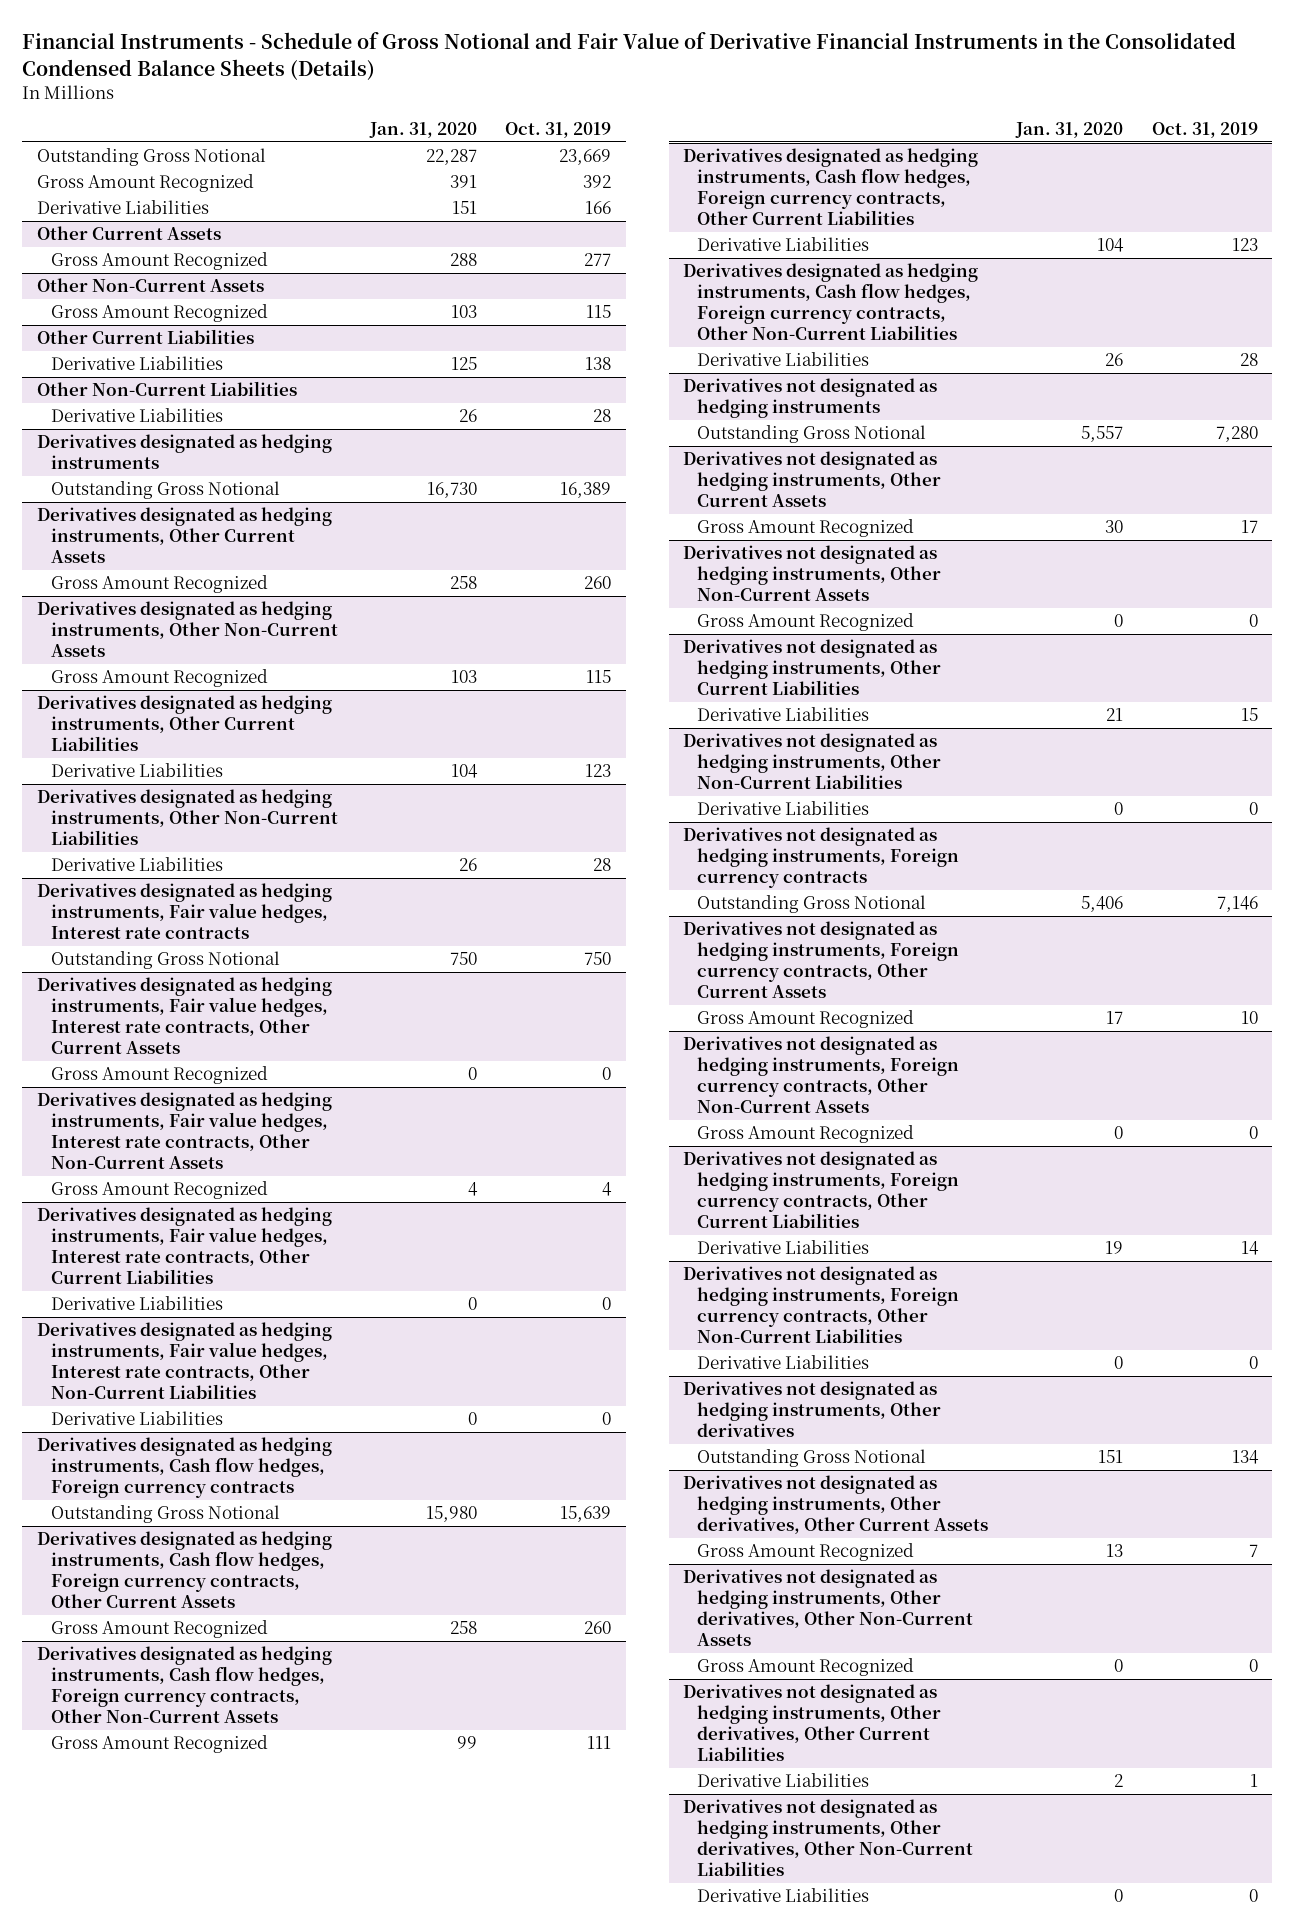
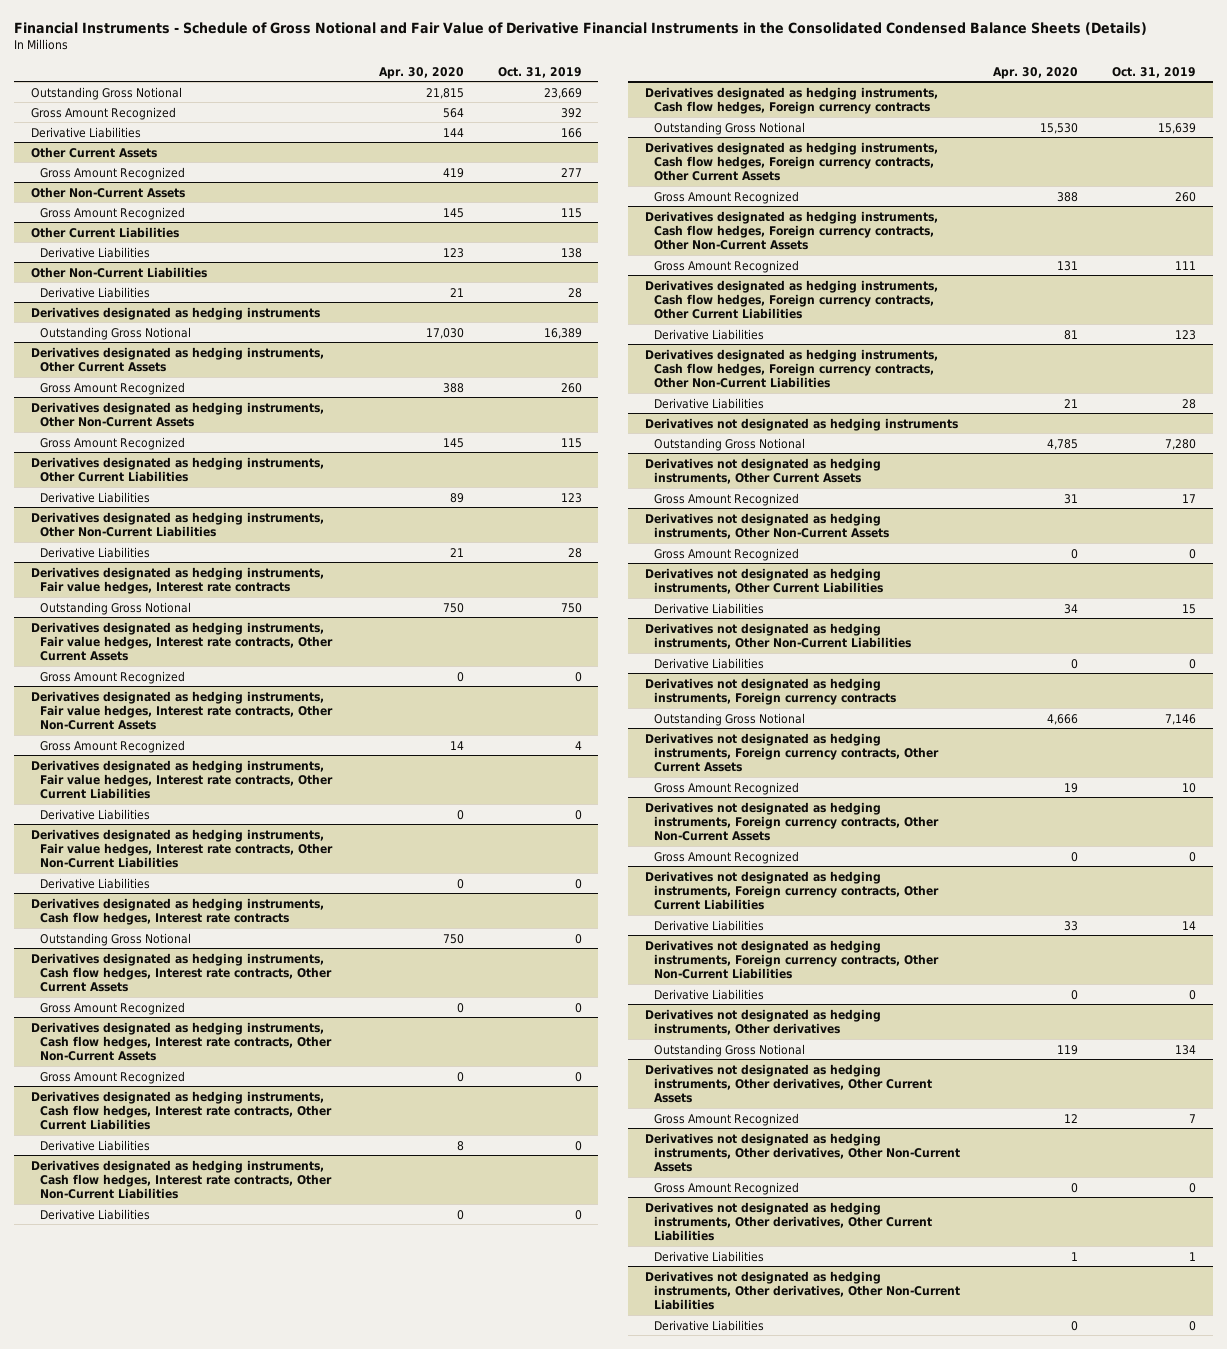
- | Jan. 31, 2020 | Oct. 31, 2019
+ | Apr. 30, 2020 | Oct. 31, 2019
+ Derivatives designated as hedging instruments, Cash flow hedges, Interest rate contracts
+ Outstanding Gross Notional | 750 | 0
+ Derivatives designated as hedging instruments, Cash flow hedges, Interest rate contracts, Other Current Assets
+ Gross Amount Recognized | 0 | 0
+ Derivatives designated as hedging instruments, Cash flow hedges, Interest rate contracts, Other Non-Current Assets
+ Gross Amount Recognized | 0 | 0
+ Derivatives designated as hedging instruments, Cash flow hedges, Interest rate contracts, Other Current Liabilities
+ Derivative Liabilities | 8 | 0
+ Derivatives designated as hedging instruments, Cash flow hedges, Interest rate contracts, Other Non-Current Liabilities
+ Derivative Liabilities | 0 | 0

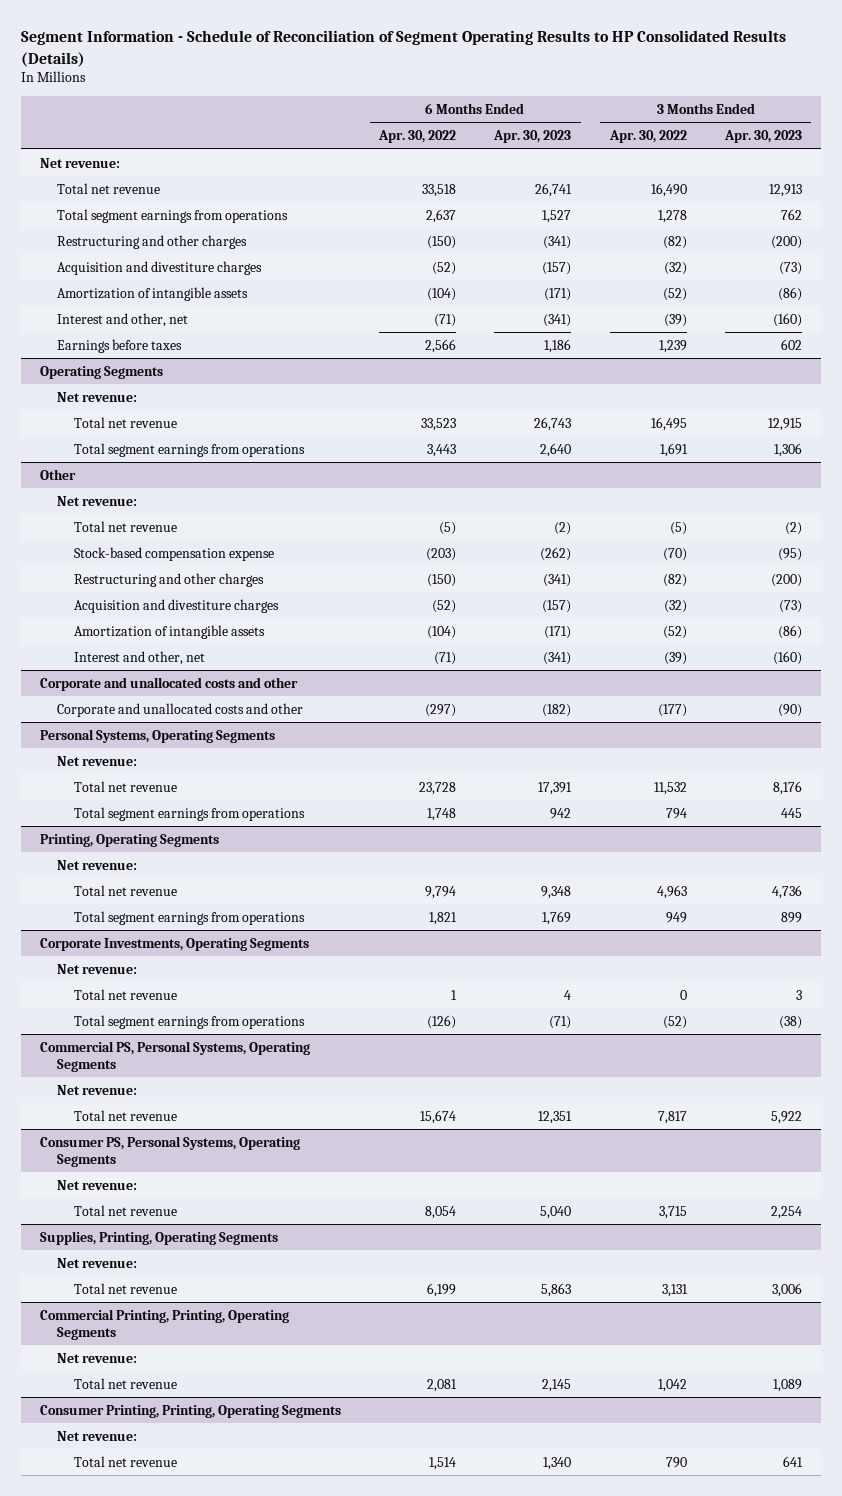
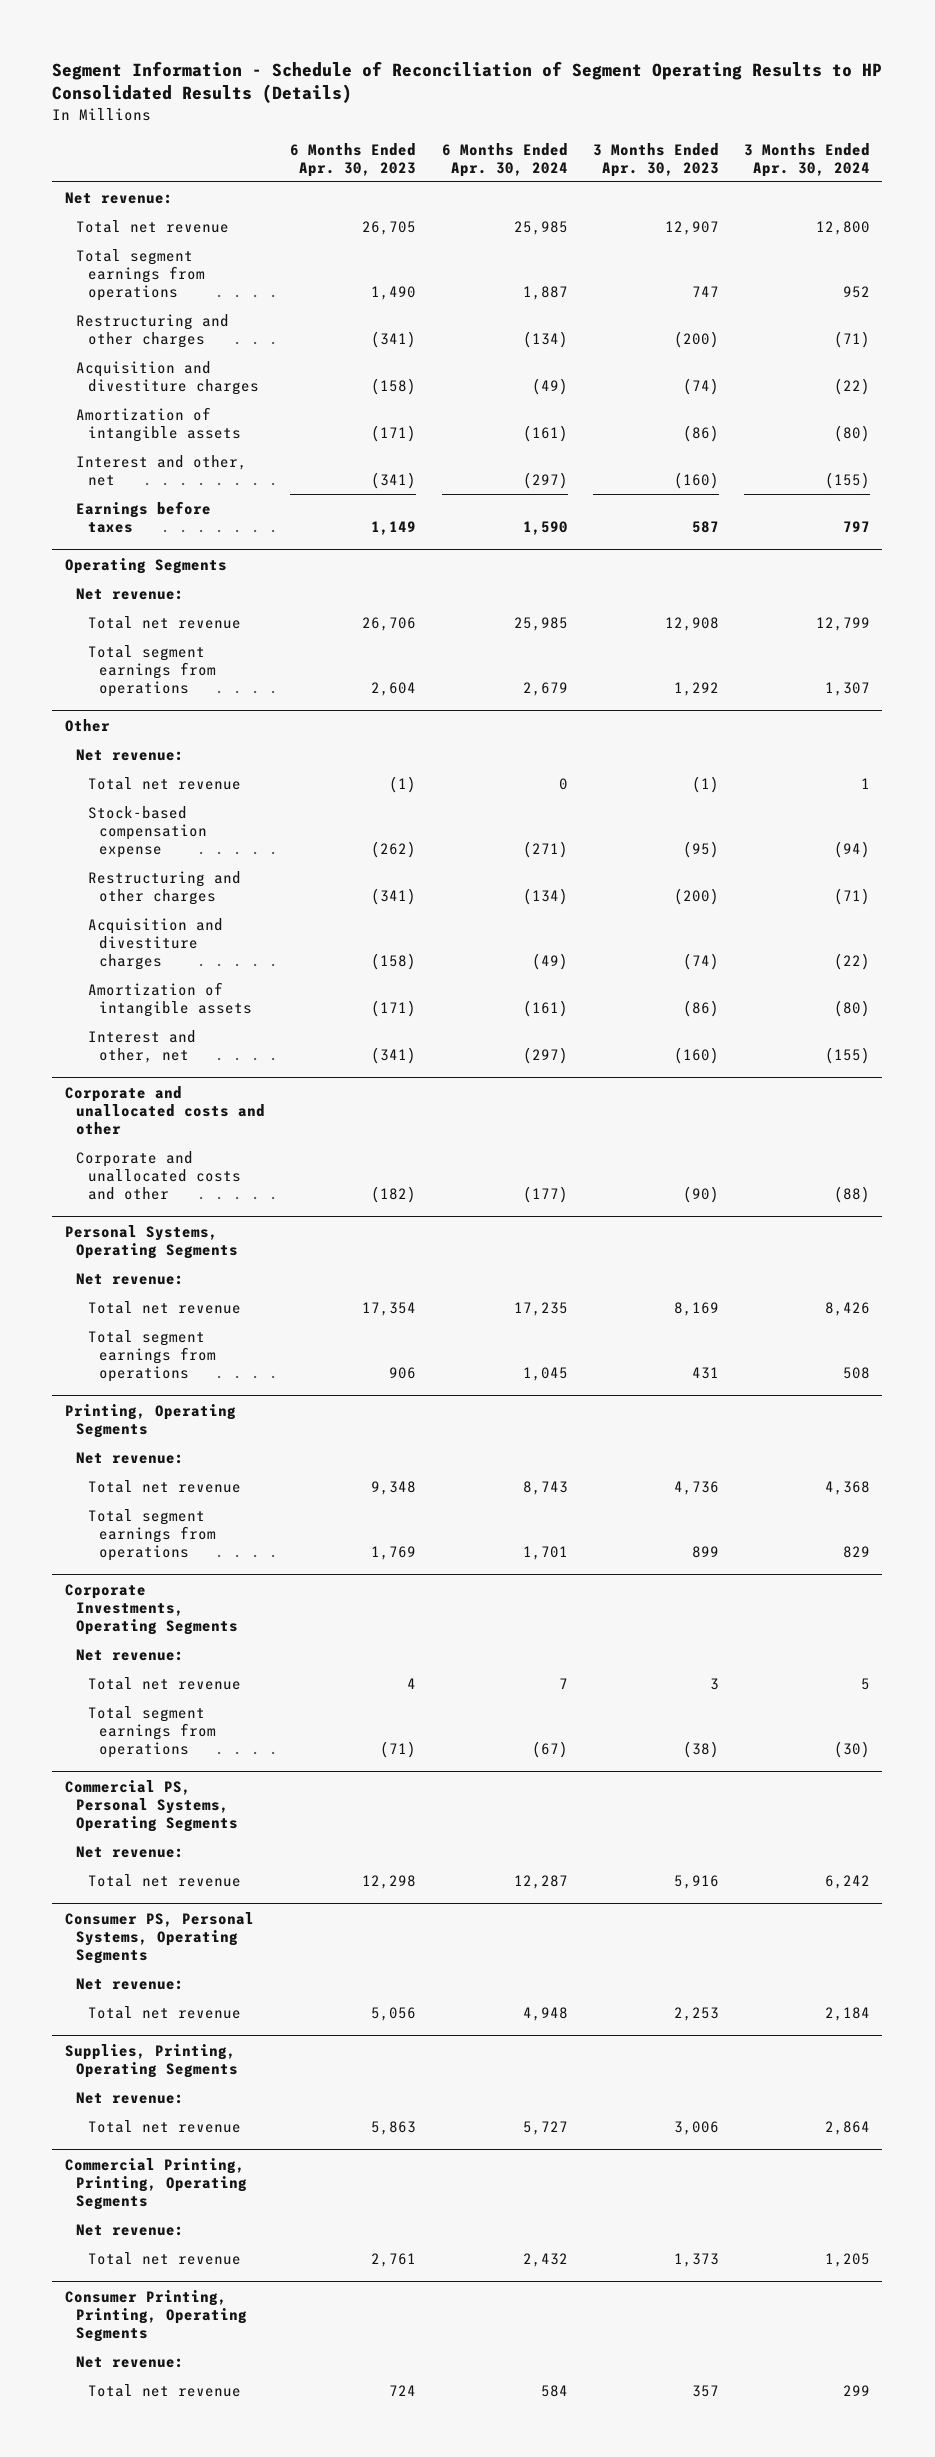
- | 6 Months Ended Apr. 30, 2022 | 6 Months Ended Apr. 30, 2023 | 3 Months Ended Apr. 30, 2022 | 3 Months Ended Apr. 30, 2023
+ | 6 Months Ended Apr. 30, 2023 | 6 Months Ended Apr. 30, 2024 | 3 Months Ended Apr. 30, 2023 | 3 Months Ended Apr. 30, 2024
- Total net revenue | 33,518 | 26,741 | 16,490 | 12,913
- Total segment earnings from operations | 2,637 | 1,527 | 1,278 | 762
+ Total net revenue | 26,705 | 25,985 | 12,907 | 12,800
+ Total segment earnings from operations | 1,490 | 1,887 | 747 | 952
- Acquisition and divestiture charges | (52) | (157) | (32) | (73)
+ Acquisition and divestiture charges | (158) | (49) | (74) | (22)
- Earnings before taxes | 2,566 | 1,186 | 1,239 | 602
+ Earnings before taxes | 1,149 | 1,590 | 587 | 797
@ Operating Segments
- Total net revenue | 33,523 | 26,743 | 16,495 | 12,915
- Total segment earnings from operations | 3,443 | 2,640 | 1,691 | 1,306
+ Total net revenue | 26,706 | 25,985 | 12,908 | 12,799
+ Total segment earnings from operations | 2,604 | 2,679 | 1,292 | 1,307
@ Other
- Total net revenue | (5) | (2) | (5) | (2)
+ Total net revenue | (1) | 0 | (1) | 1
- Acquisition and divestiture charges | (52) | (157) | (32) | (73)
+ Acquisition and divestiture charges | (158) | (49) | (74) | (22)
@ Personal Systems, Operating Segments
- Total net revenue | 23,728 | 17,391 | 11,532 | 8,176
- Total segment earnings from operations | 1,748 | 942 | 794 | 445
+ Total net revenue | 17,354 | 17,235 | 8,169 | 8,426
+ Total segment earnings from operations | 906 | 1,045 | 431 | 508
@ Commercial PS, Personal Systems, Operating Segments
- Total net revenue | 15,674 | 12,351 | 7,817 | 5,922
+ Total net revenue | 12,298 | 12,287 | 5,916 | 6,242
@ Consumer PS, Personal Systems, Operating Segments
- Total net revenue | 8,054 | 5,040 | 3,715 | 2,254
+ Total net revenue | 5,056 | 4,948 | 2,253 | 2,184
@ Commercial Printing, Printing, Operating Segments
- Total net revenue | 2,081 | 2,145 | 1,042 | 1,089
+ Total net revenue | 2,761 | 2,432 | 1,373 | 1,205
@ Consumer Printing, Printing, Operating Segments
- Total net revenue | 1,514 | 1,340 | 790 | 641
+ Total net revenue | 724 | 584 | 357 | 299

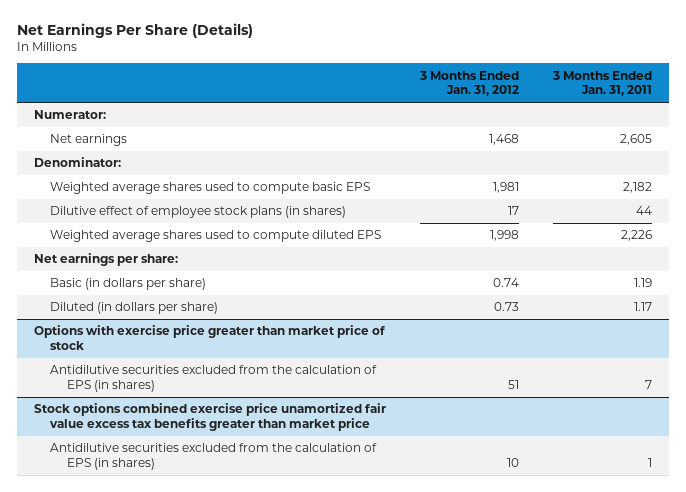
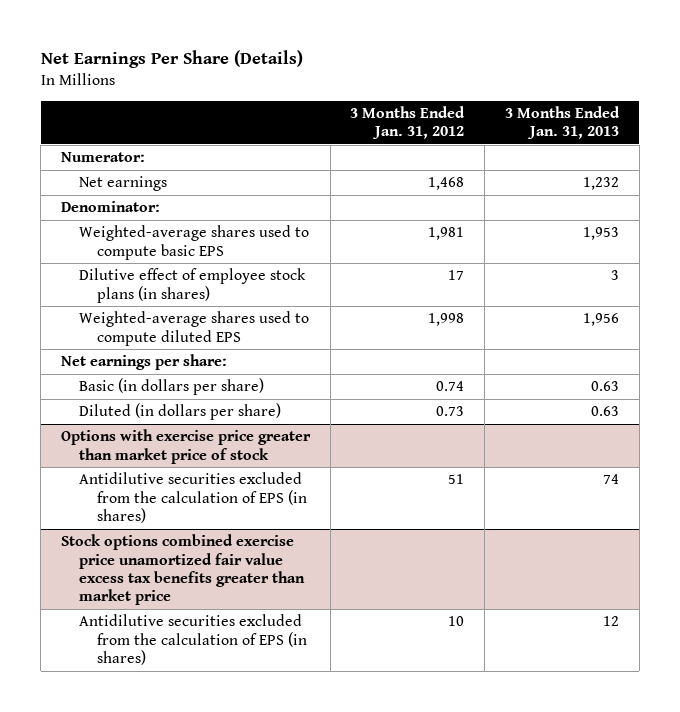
- | 3 Months Ended Jan. 31, 2012 | 3 Months Ended Jan. 31, 2011
+ | 3 Months Ended Jan. 31, 2012 | 3 Months Ended Jan. 31, 2013
- Weighted average shares used to compute basic EPS | 1,981 | 2,182
+ Weighted-average shares used to compute basic EPS | 1,981 | 1,953
- Weighted average shares used to compute diluted EPS | 1,998 | 2,226
+ Weighted-average shares used to compute diluted EPS | 1,998 | 1,956

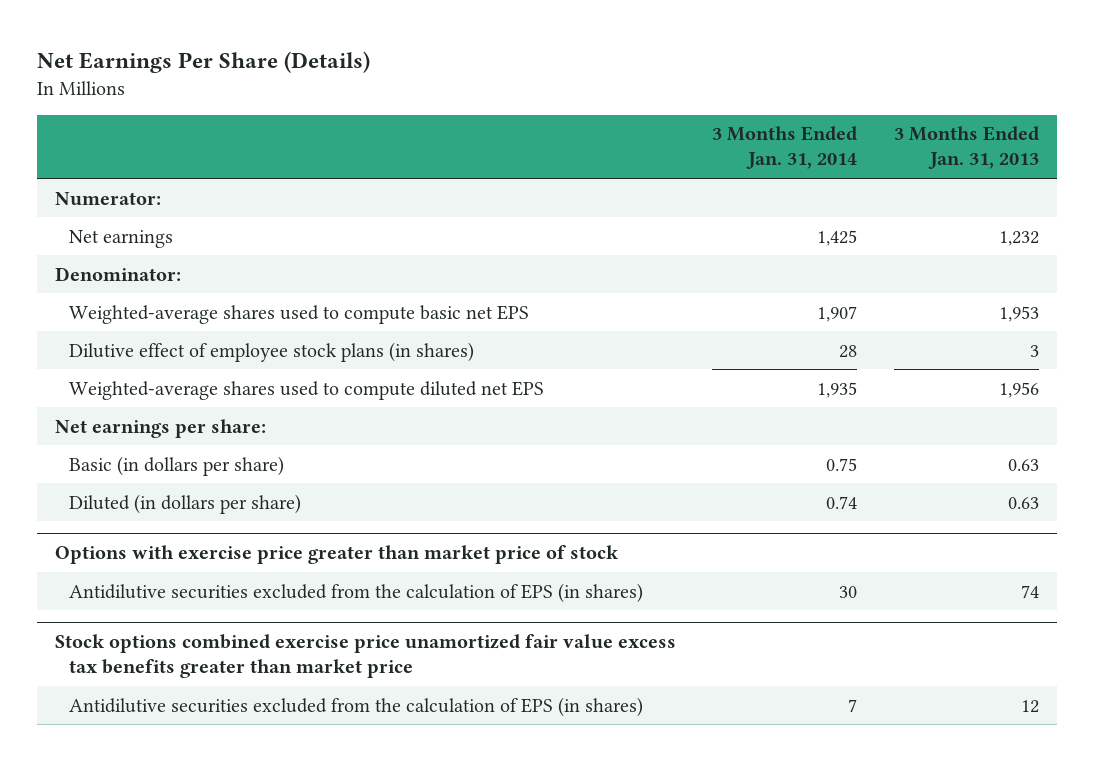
- | 3 Months Ended Jan. 31, 2012 | 3 Months Ended Jan. 31, 2013
+ | 3 Months Ended Jan. 31, 2014 | 3 Months Ended Jan. 31, 2013
- Weighted-average shares used to compute basic EPS | 1,981 | 1,953
+ Weighted-average shares used to compute basic net EPS | 1,907 | 1,953
- Weighted-average shares used to compute diluted EPS | 1,998 | 1,956
+ Weighted-average shares used to compute diluted net EPS | 1,935 | 1,956

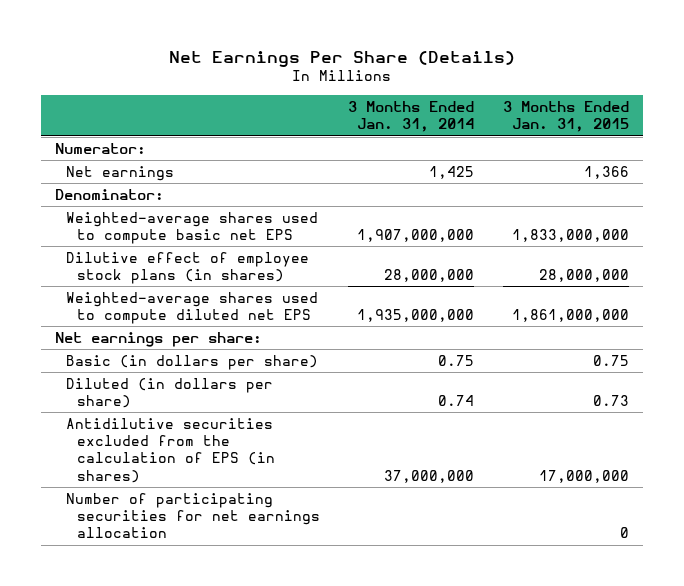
- | 3 Months Ended Jan. 31, 2014 | 3 Months Ended Jan. 31, 2013
+ | 3 Months Ended Jan. 31, 2014 | 3 Months Ended Jan. 31, 2015
- Weighted-average shares used to compute basic net EPS | 1,907 | 1,953
- Dilutive effect of employee stock plans (in shares) | 28 | 3
- Weighted-average shares used to compute diluted net EPS | 1,935 | 1,956
+ Weighted-average shares used to compute basic net EPS | 1,907,000,000 | 1,833,000,000
+ Dilutive effect of employee stock plans (in shares) | 28,000,000 | 28,000,000
+ Weighted-average shares used to compute diluted net EPS | 1,935,000,000 | 1,861,000,000
- Options with exercise price greater than market price of stock
- Antidilutive securities excluded from the calculation of EPS (in shares) | 30 | 74
- Stock options combined exercise price unamortized fair value excess tax benefits greater than market price
- Antidilutive securities excluded from the calculation of EPS (in shares) | 7 | 12
+ Antidilutive securities excluded from the calculation of EPS (in shares) | 37,000,000 | 17,000,000
+ Number of participating securities for net earnings allocation | | 0

